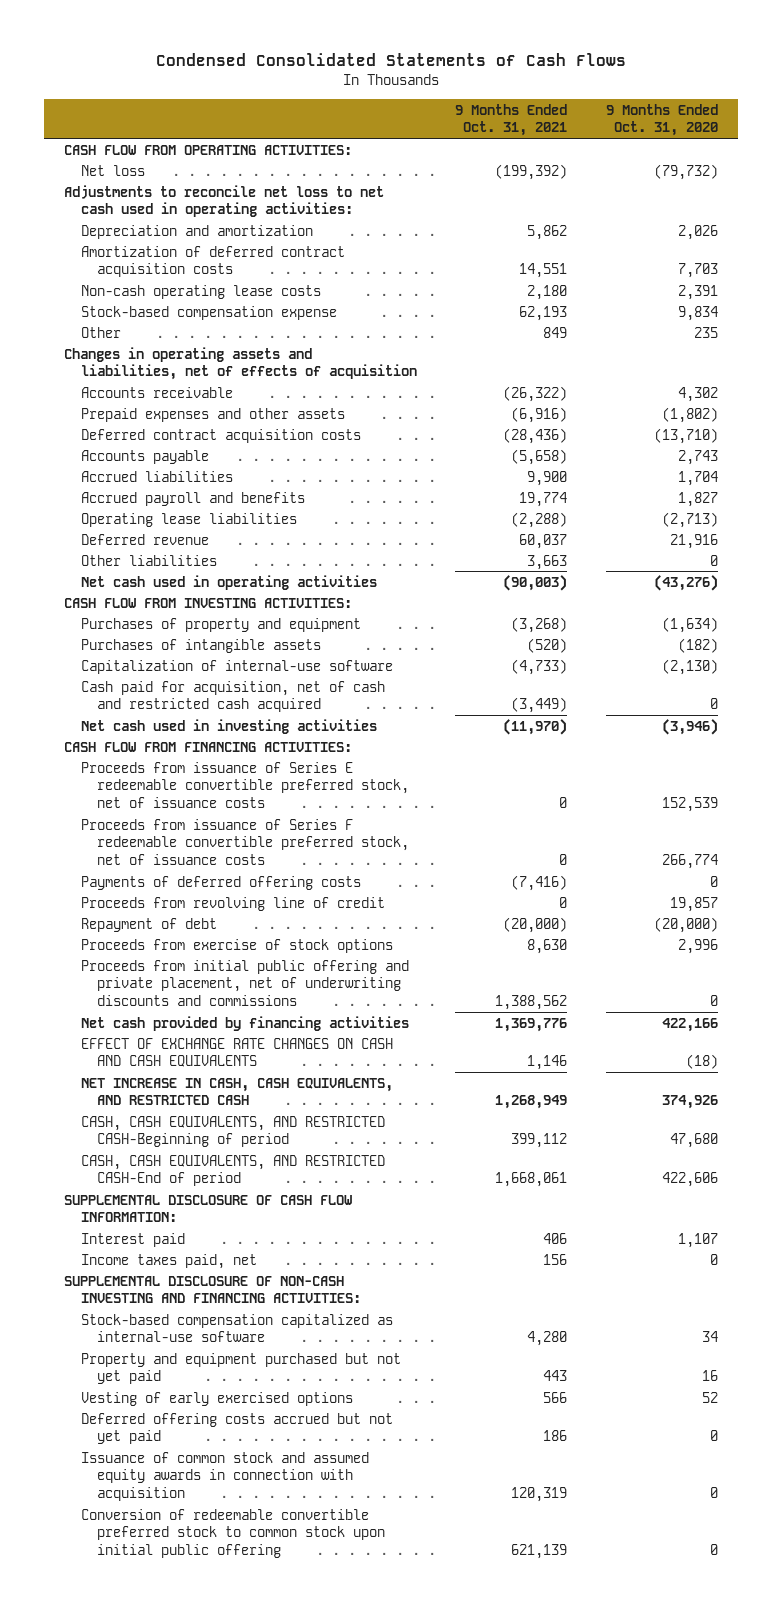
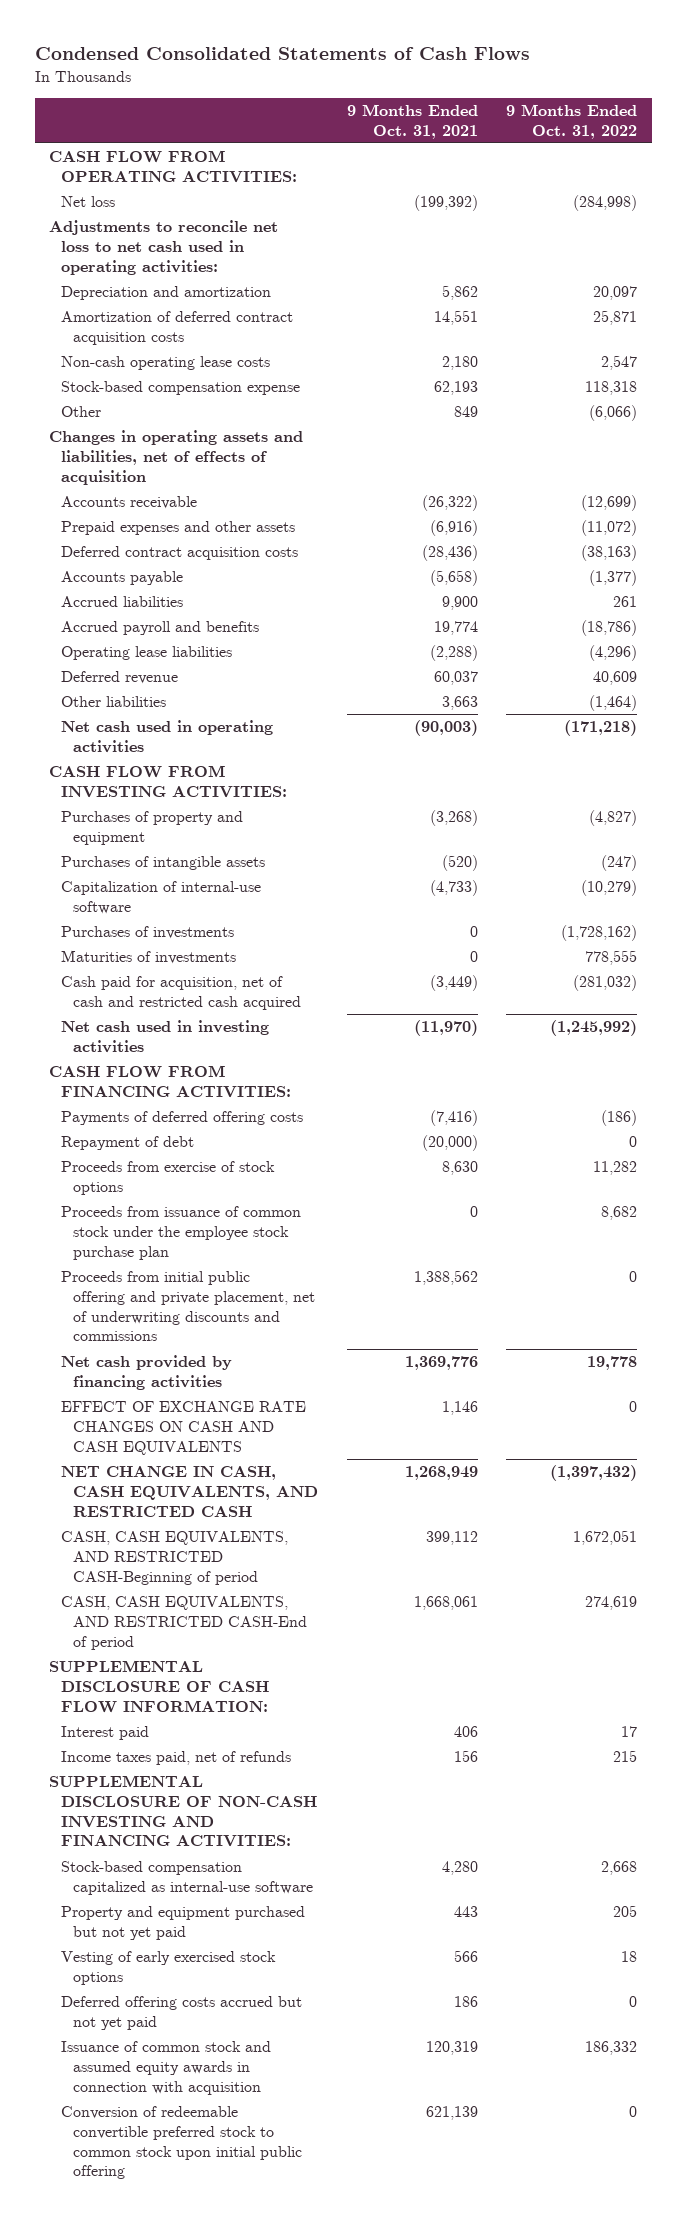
- | 9 Months Ended Oct. 31, 2021 | 9 Months Ended Oct. 31, 2020
+ | 9 Months Ended Oct. 31, 2021 | 9 Months Ended Oct. 31, 2022
+ Purchases of investments | 0 | (1,728,162)
+ Maturities of investments | 0 | 778,555
- Proceeds from issuance of Series E redeemable convertible preferred stock, net of issuance costs | 0 | 152,539
- Proceeds from issuance of Series F redeemable convertible preferred stock, net of issuance costs | 0 | 266,774
- Proceeds from revolving line of credit | 0 | 19,857
+ Proceeds from issuance of common stock under the employee stock purchase plan | 0 | 8,682
- NET INCREASE IN CASH, CASH EQUIVALENTS, AND RESTRICTED CASH | 1,268,949 | 374,926
+ NET CHANGE IN CASH, CASH EQUIVALENTS, AND RESTRICTED CASH | 1,268,949 | (1,397,432)
- Income taxes paid, net | 156 | 0
+ Income taxes paid, net of refunds | 156 | 215
- Vesting of early exercised options | 566 | 52
+ Vesting of early exercised stock options | 566 | 18

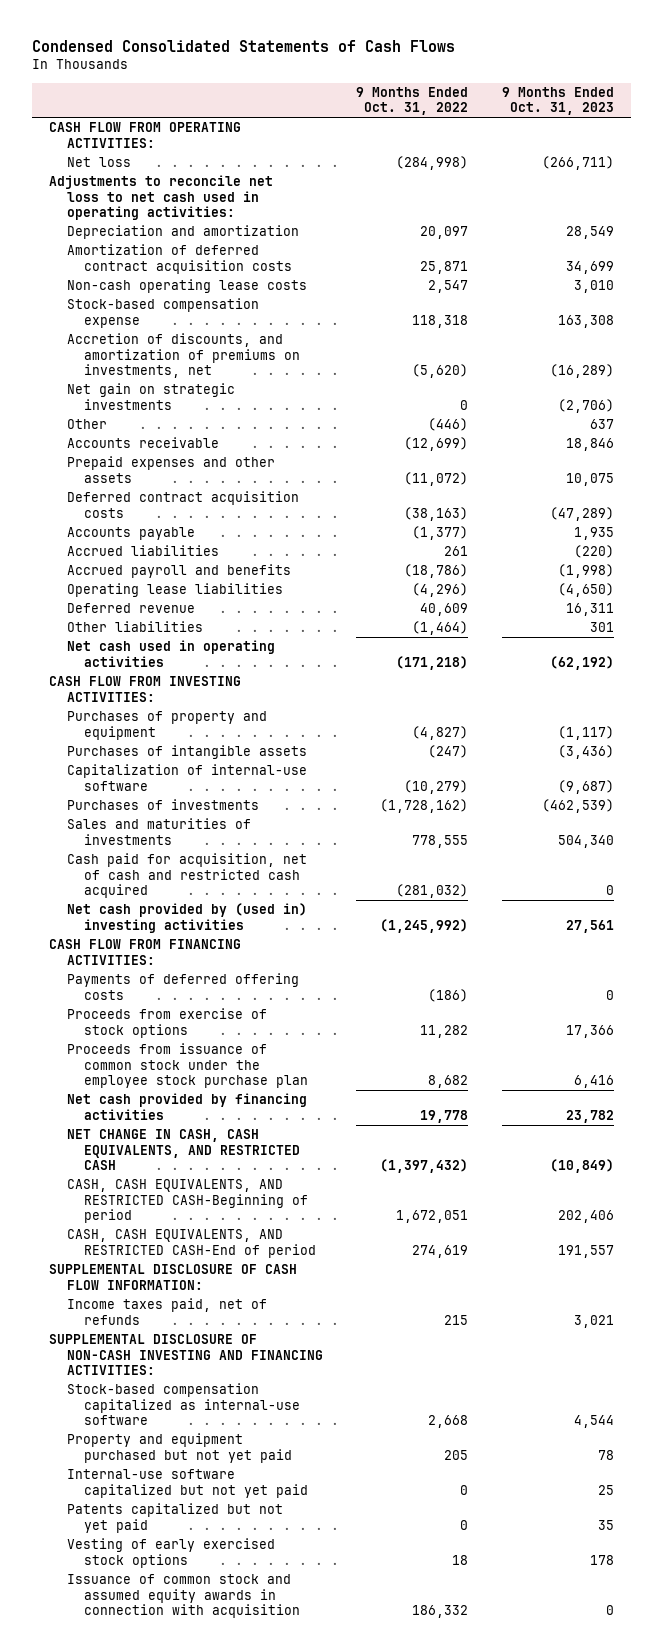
- | 9 Months Ended Oct. 31, 2021 | 9 Months Ended Oct. 31, 2022
+ | 9 Months Ended Oct. 31, 2022 | 9 Months Ended Oct. 31, 2023
- Other | 849 | (6,066)
- Changes in operating assets and liabilities, net of effects of acquisition
+ Accretion of discounts, and amortization of premiums on investments, net | (5,620) | (16,289)
+ Net gain on strategic investments | 0 | (2,706)
+ Other | (446) | 637
- Maturities of investments | 0 | 778,555
+ Sales and maturities of investments | 778,555 | 504,340
- Net cash used in investing activities | (11,970) | (1,245,992)
+ Net cash provided by (used in) investing activities | (1,245,992) | 27,561
- Repayment of debt | (20,000) | 0
- Proceeds from initial public offering and private placement, net of underwriting discounts and commissions | 1,388,562 | 0
- EFFECT OF EXCHANGE RATE CHANGES ON CASH AND CASH EQUIVALENTS | 1,146 | 0
- Interest paid | 406 | 17
+ Internal-use software capitalized but not yet paid | 0 | 25
+ Patents capitalized but not yet paid | 0 | 35
- Deferred offering costs accrued but not yet paid | 186 | 0
- Conversion of redeemable convertible preferred stock to common stock upon initial public offering | 621,139 | 0

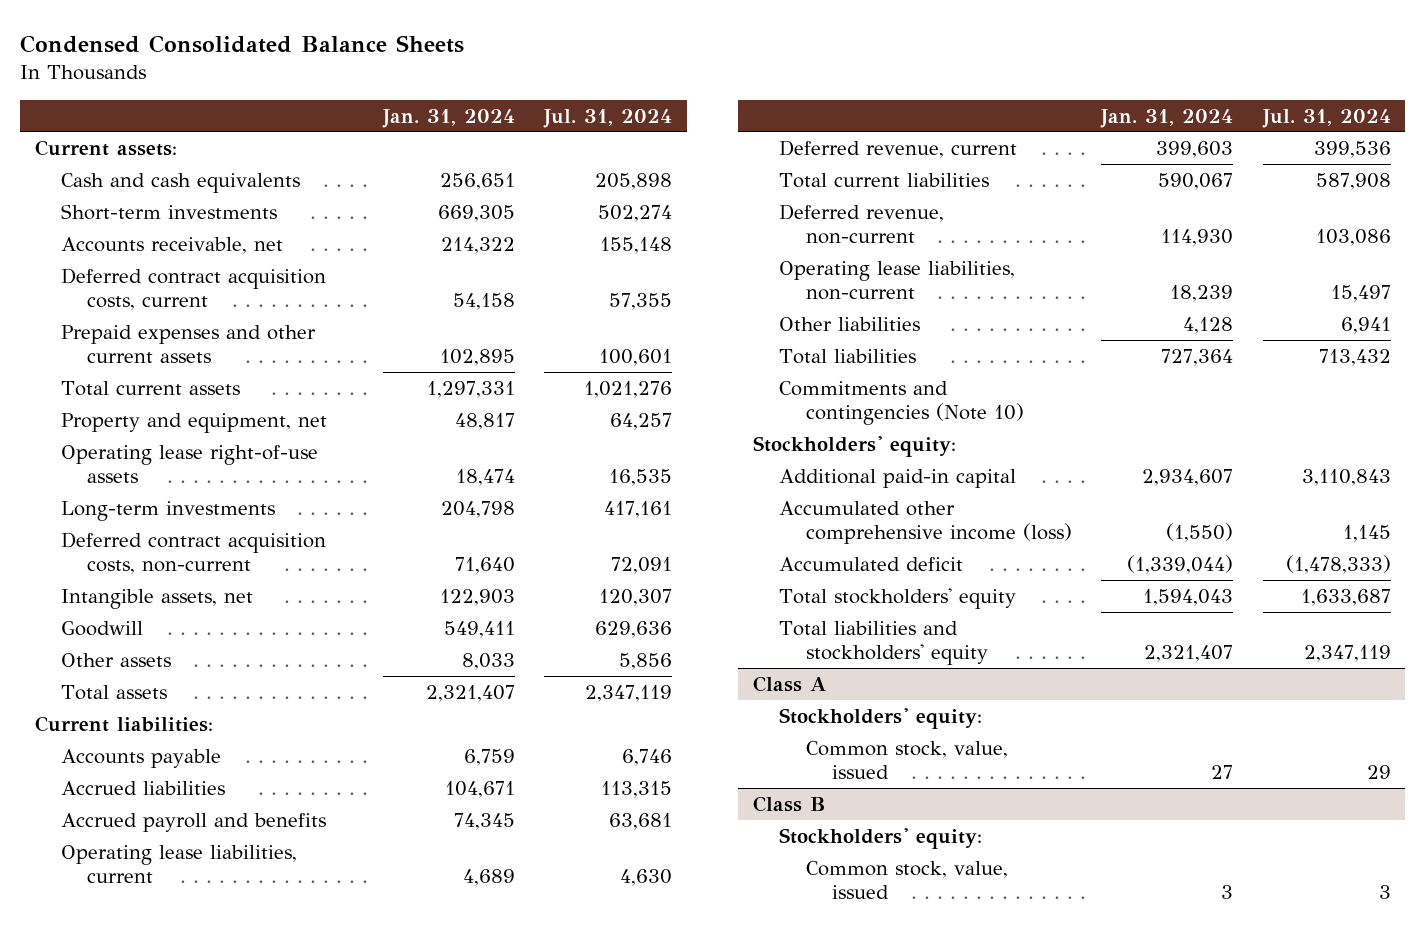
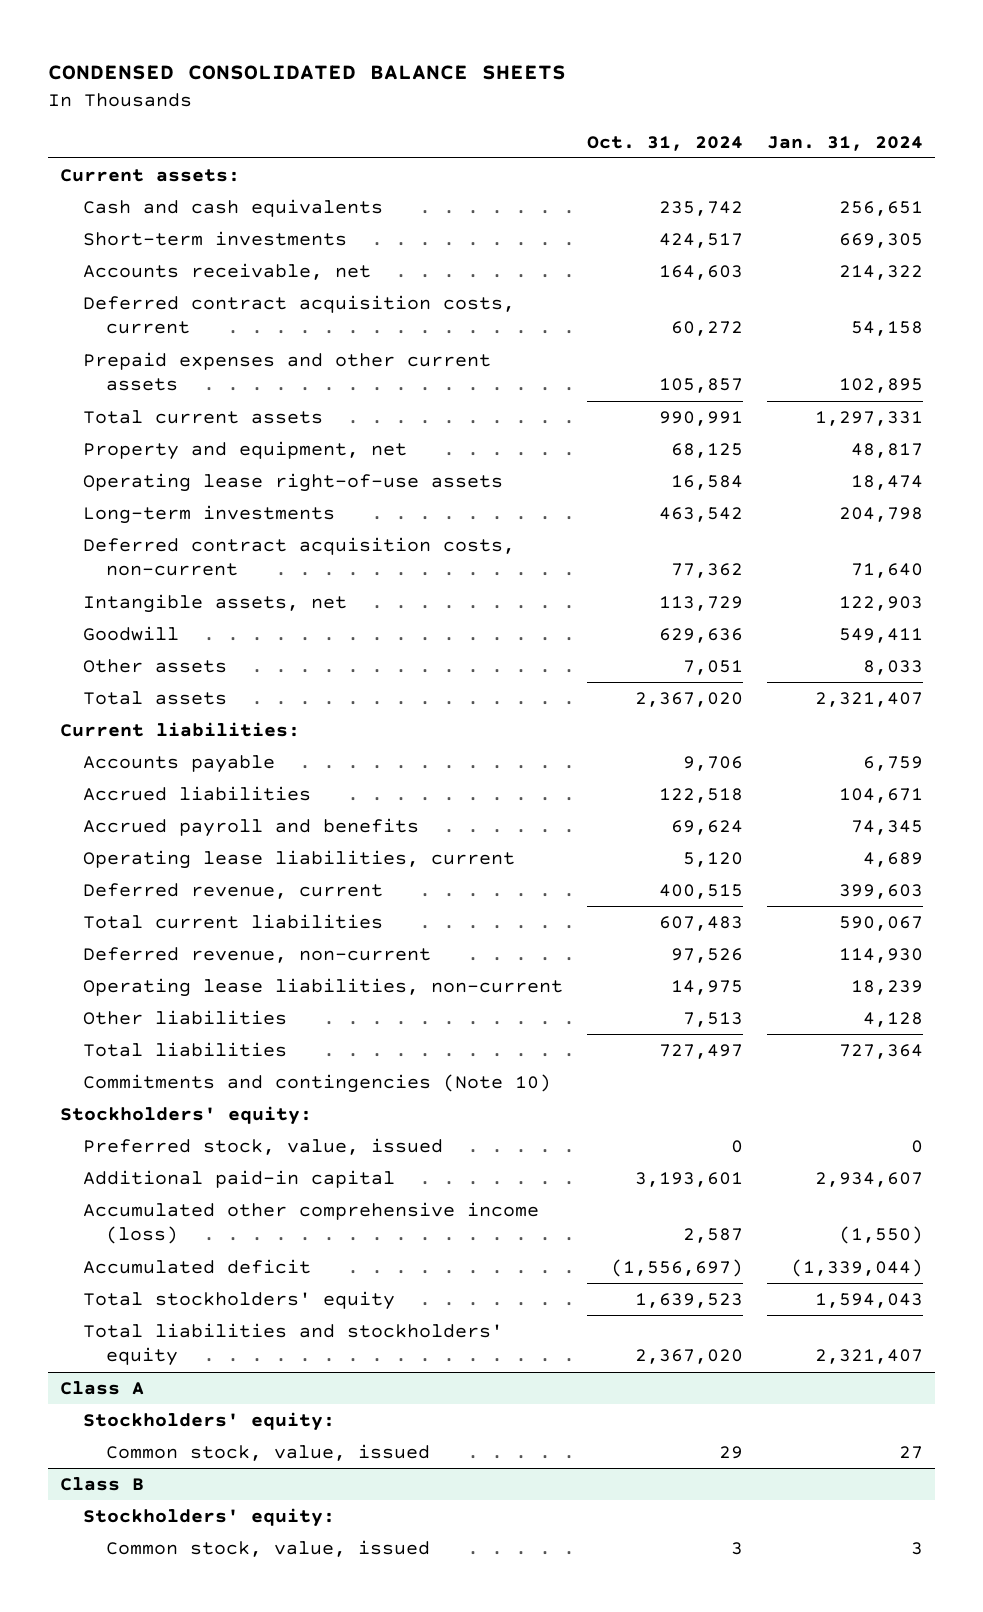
- Condensed Consolidated Balance Sheets
+ CONDENSED CONSOLIDATED BALANCE SHEETS
- | Jan. 31, 2024 | Jul. 31, 2024
+ | Oct. 31, 2024 | Jan. 31, 2024
+ Preferred stock, value, issued | 0 | 0

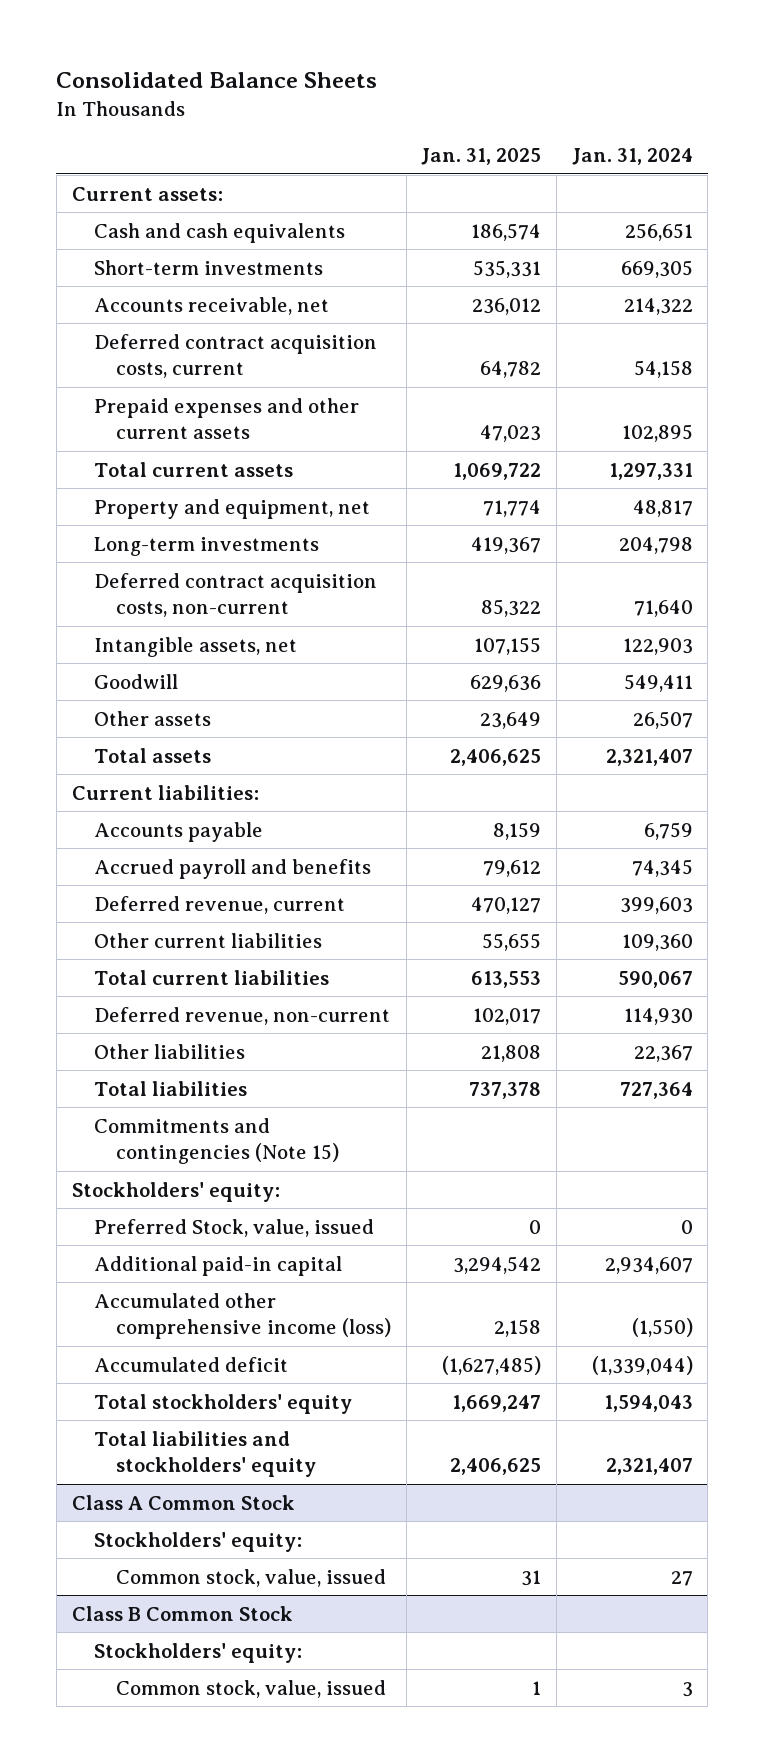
- CONDENSED CONSOLIDATED BALANCE SHEETS
+ Consolidated Balance Sheets
- | Oct. 31, 2024 | Jan. 31, 2024
+ | Jan. 31, 2025 | Jan. 31, 2024
- Operating lease right-of-use assets | 16,584 | 18,474
- Other assets | 7,051 | 8,033
+ Other assets | 23,649 | 26,507
- Accrued liabilities | 122,518 | 104,671
- Operating lease liabilities, current | 5,120 | 4,689
+ Other current liabilities | 55,655 | 109,360
- Operating lease liabilities, non-current | 14,975 | 18,239
- Other liabilities | 7,513 | 4,128
+ Other liabilities | 21,808 | 22,367
- Commitments and contingencies (Note 10)
+ Commitments and contingencies (Note 15)
- Preferred stock, value, issued | 0 | 0
+ Preferred Stock, value, issued | 0 | 0
- Class A
+ Class A Common Stock
- Class B
+ Class B Common Stock

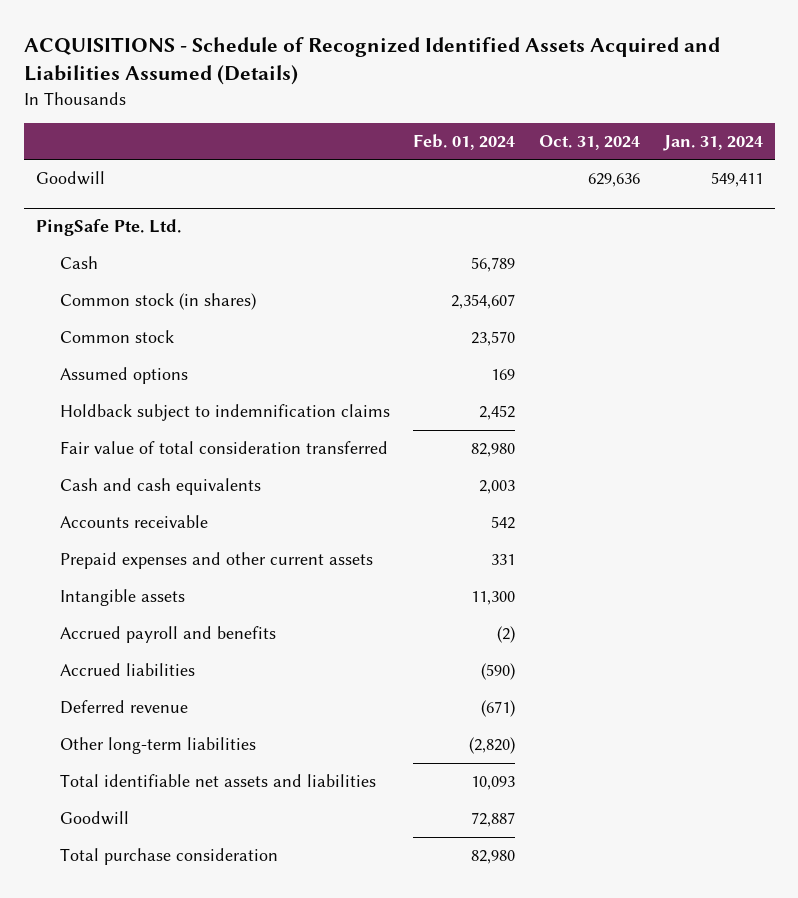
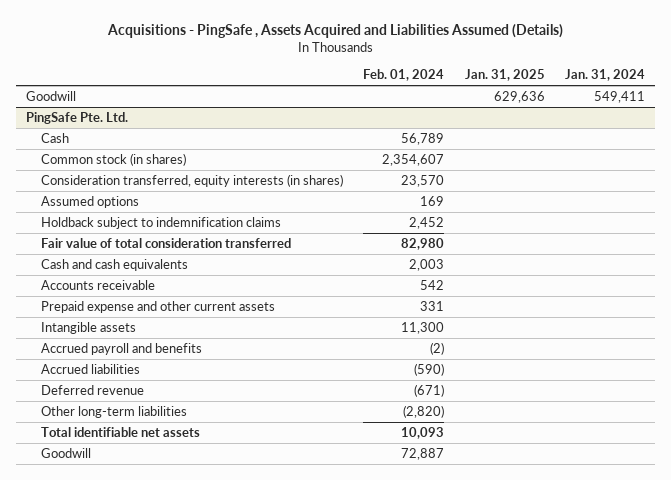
- ACQUISITIONS - Schedule of Recognized Identified Assets Acquired and Liabilities Assumed (Details)
+ Acquisitions - PingSafe , Assets Acquired and Liabilities Assumed (Details)
- | Feb. 01, 2024 | Oct. 31, 2024 | Jan. 31, 2024
+ | Feb. 01, 2024 | Jan. 31, 2025 | Jan. 31, 2024
@ PingSafe Pte. Ltd.
- Common stock | 23,570 | |
+ Consideration transferred, equity interests (in shares) | 23,570 | |
- Prepaid expenses and other current assets | 331 | |
+ Prepaid expense and other current assets | 331 | |
- Total identifiable net assets and liabilities | 10,093 | |
+ Total identifiable net assets | 10,093 | |
- Total purchase consideration | 82,980 | |

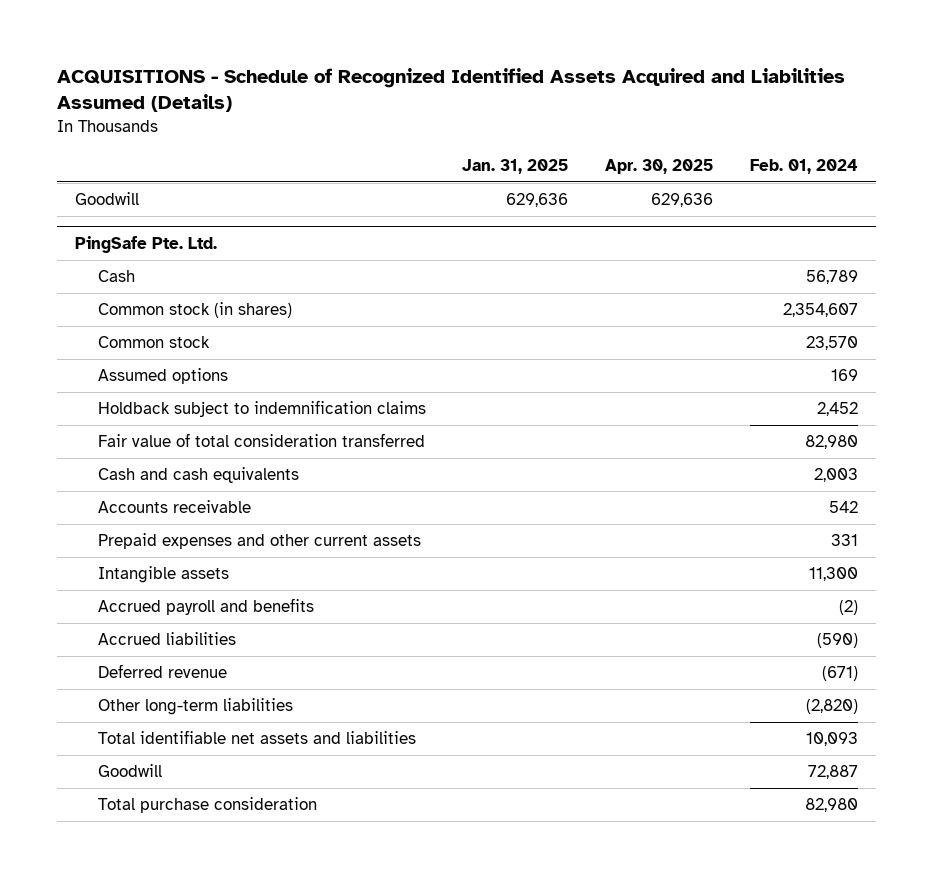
- Acquisitions - PingSafe , Assets Acquired and Liabilities Assumed (Details)
+ ACQUISITIONS - Schedule of Recognized Identified Assets Acquired and Liabilities Assumed (Details)
- | Feb. 01, 2024 | Jan. 31, 2025 | Jan. 31, 2024
+ | Jan. 31, 2025 | Apr. 30, 2025 | Feb. 01, 2024
@ PingSafe Pte. Ltd.
- Consideration transferred, equity interests (in shares) | 23,570 | |
+ Common stock | | | 23,570
- Prepaid expense and other current assets | 331 | |
+ Prepaid expenses and other current assets | | | 331
- Total identifiable net assets | 10,093 | |
+ Total identifiable net assets and liabilities | | | 10,093
+ Total purchase consideration | | | 82,980

